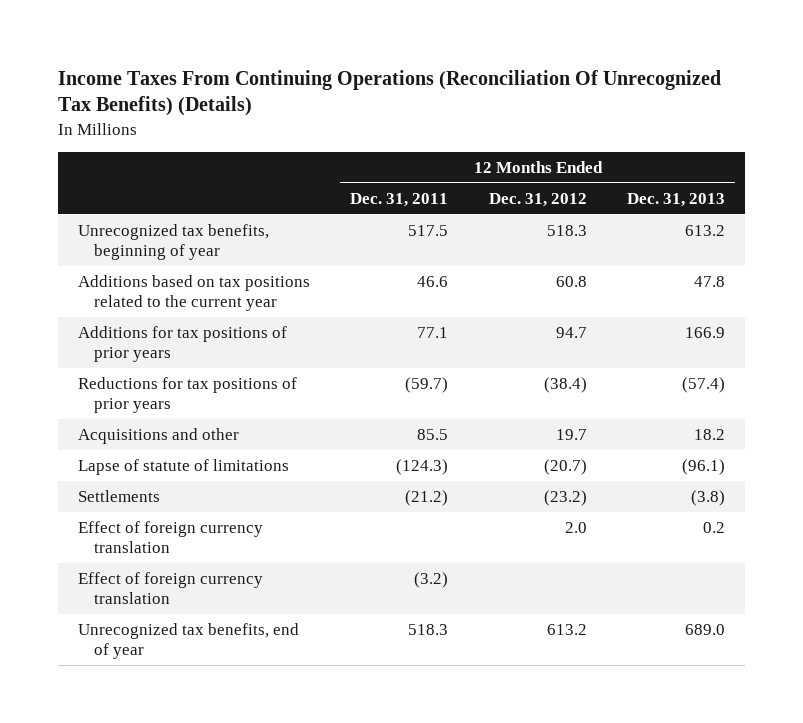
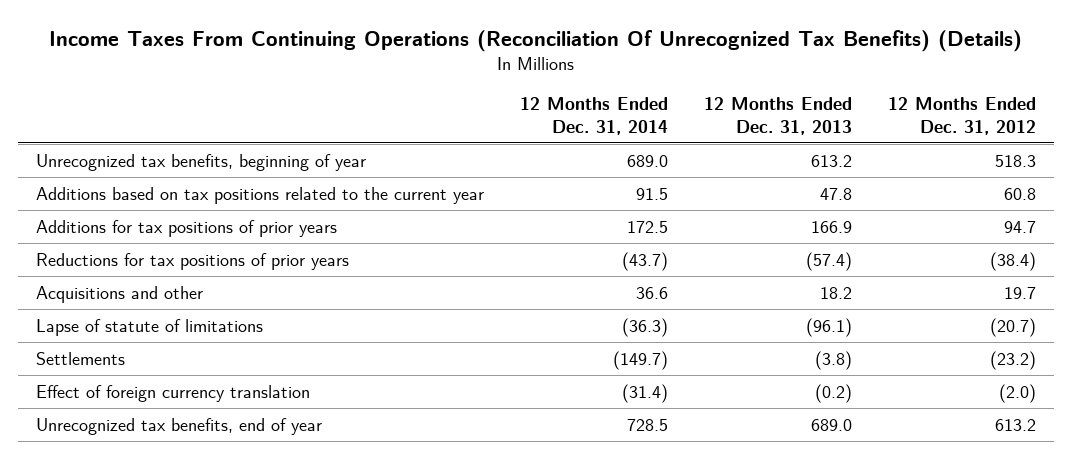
- | 12 Months Ended Dec. 31, 2011 | 12 Months Ended Dec. 31, 2012 | 12 Months Ended Dec. 31, 2013
+ | 12 Months Ended Dec. 31, 2014 | 12 Months Ended Dec. 31, 2013 | 12 Months Ended Dec. 31, 2012
- Effect of foreign currency translation | | 2.0 | 0.2
- Effect of foreign currency translation | (3.2) | |
+ Effect of foreign currency translation | (31.4) | (0.2) | (2.0)

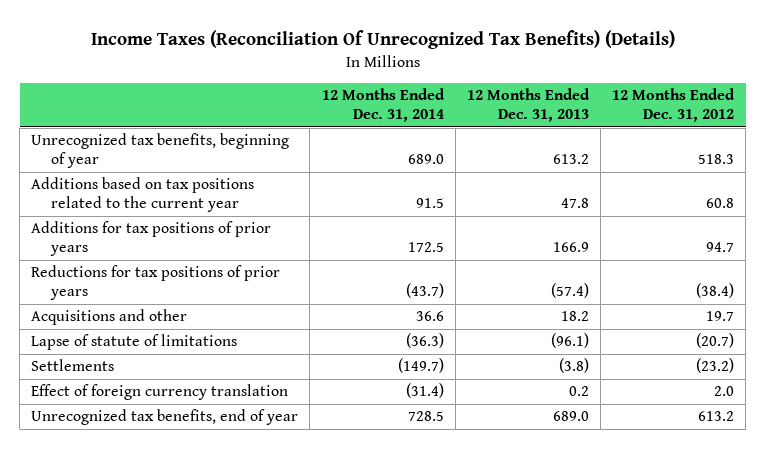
- Income Taxes From Continuing Operations (Reconciliation Of Unrecognized Tax Benefits) (Details)
+ Income Taxes (Reconciliation Of Unrecognized Tax Benefits) (Details)
- Effect of foreign currency translation | (31.4) | (0.2) | (2.0)
+ Effect of foreign currency translation | (31.4) | 0.2 | 2.0

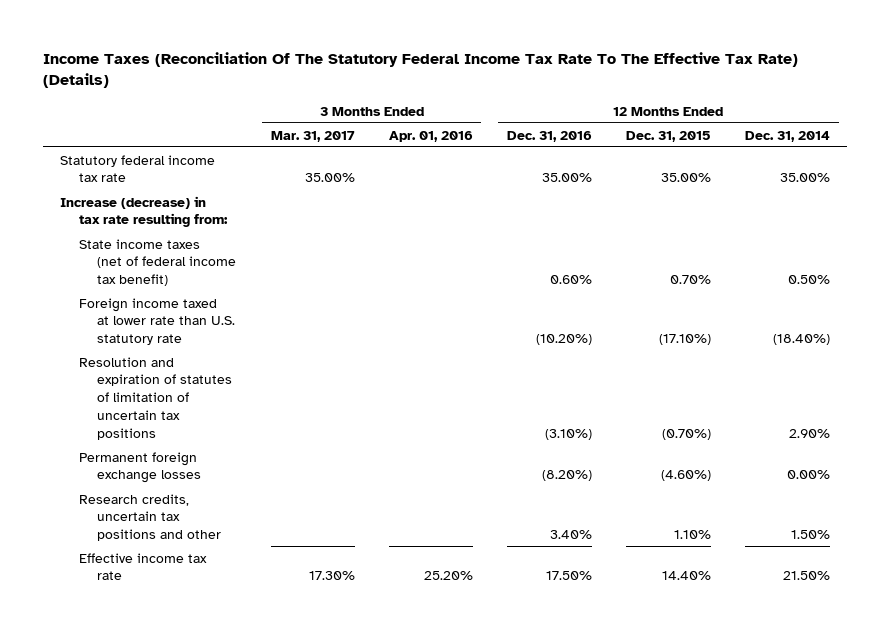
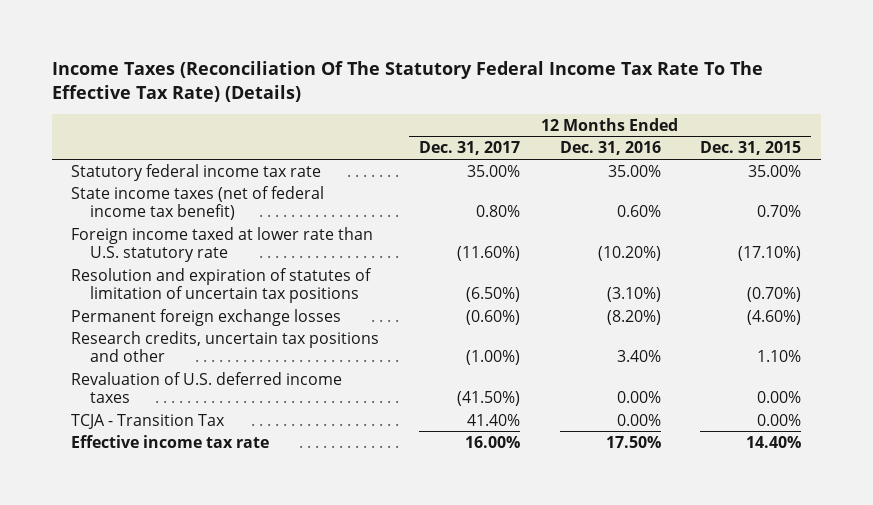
- | 3 Months Ended Mar. 31, 2017 | 3 Months Ended Apr. 01, 2016 | 12 Months Ended Dec. 31, 2016 | 12 Months Ended Dec. 31, 2015 | 12 Months Ended Dec. 31, 2014
+ | 12 Months Ended Dec. 31, 2017 | 12 Months Ended Dec. 31, 2016 | 12 Months Ended Dec. 31, 2015
- Increase (decrease) in tax rate resulting from:
+ Revaluation of U.S. deferred income taxes | (41.50%) | 0.00% | 0.00%
+ TCJA - Transition Tax | 41.40% | 0.00% | 0.00%

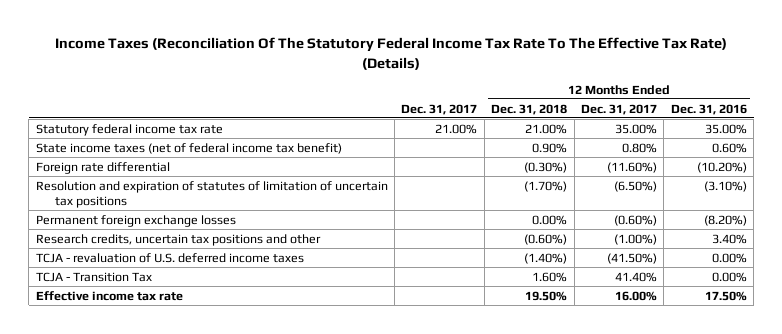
- | 12 Months Ended Dec. 31, 2017 | 12 Months Ended Dec. 31, 2016 | 12 Months Ended Dec. 31, 2015
+ | Dec. 31, 2017 | 12 Months Ended Dec. 31, 2018 | 12 Months Ended Dec. 31, 2017 | 12 Months Ended Dec. 31, 2016
- Foreign income taxed at lower rate than U.S. statutory rate | (11.60%) | (10.20%) | (17.10%)
+ Foreign rate differential | | (0.30%) | (11.60%) | (10.20%)
- Revaluation of U.S. deferred income taxes | (41.50%) | 0.00% | 0.00%
+ TCJA - revaluation of U.S. deferred income taxes | | (1.40%) | (41.50%) | 0.00%

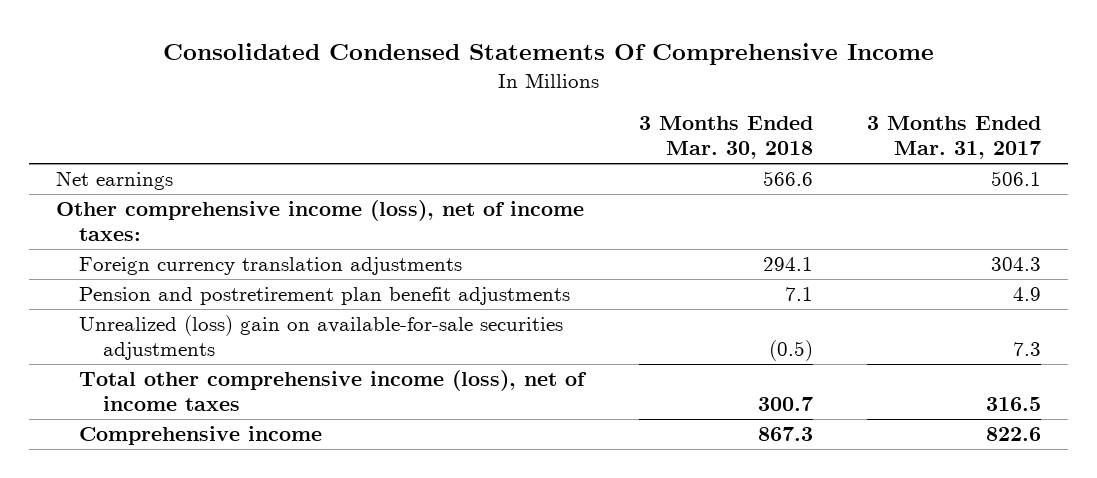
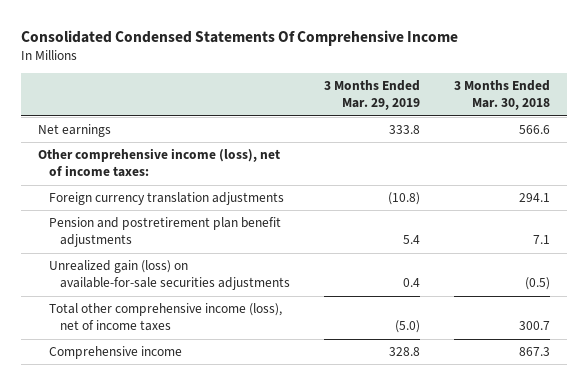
- | 3 Months Ended Mar. 30, 2018 | 3 Months Ended Mar. 31, 2017
+ | 3 Months Ended Mar. 29, 2019 | 3 Months Ended Mar. 30, 2018
- Unrealized (loss) gain on available-for-sale securities adjustments | (0.5) | 7.3
+ Unrealized gain (loss) on available-for-sale securities adjustments | 0.4 | (0.5)

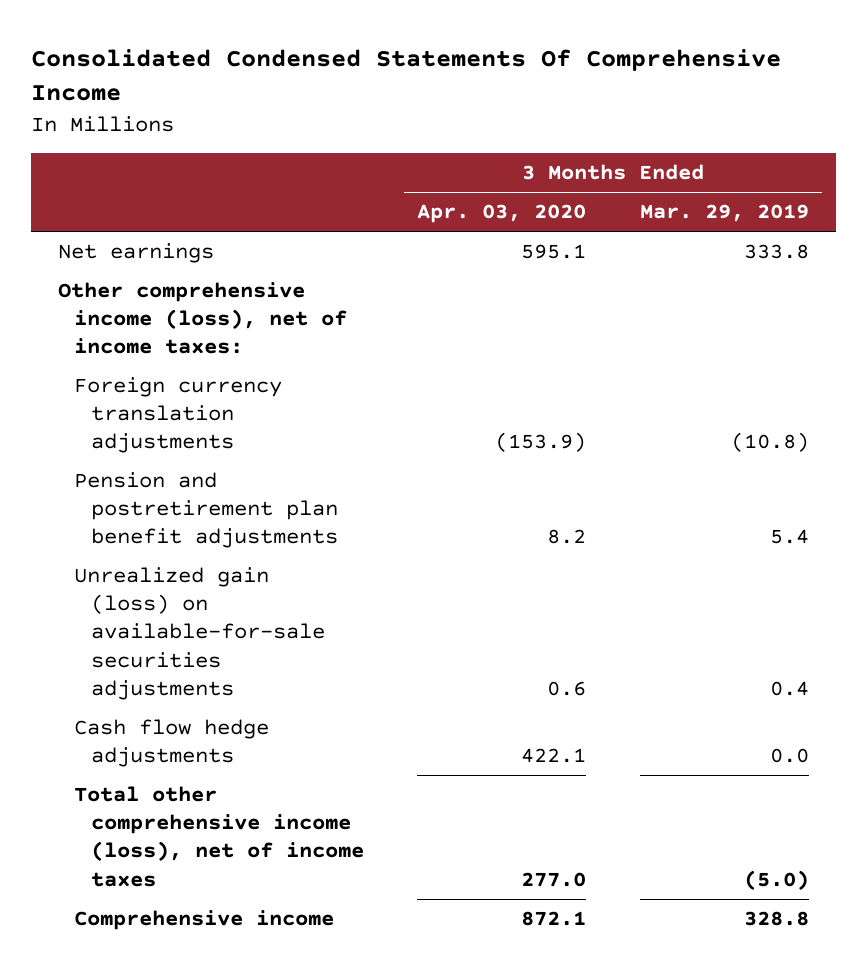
- | 3 Months Ended Mar. 29, 2019 | 3 Months Ended Mar. 30, 2018
+ | 3 Months Ended Apr. 03, 2020 | 3 Months Ended Mar. 29, 2019
+ Cash flow hedge adjustments | 422.1 | 0.0

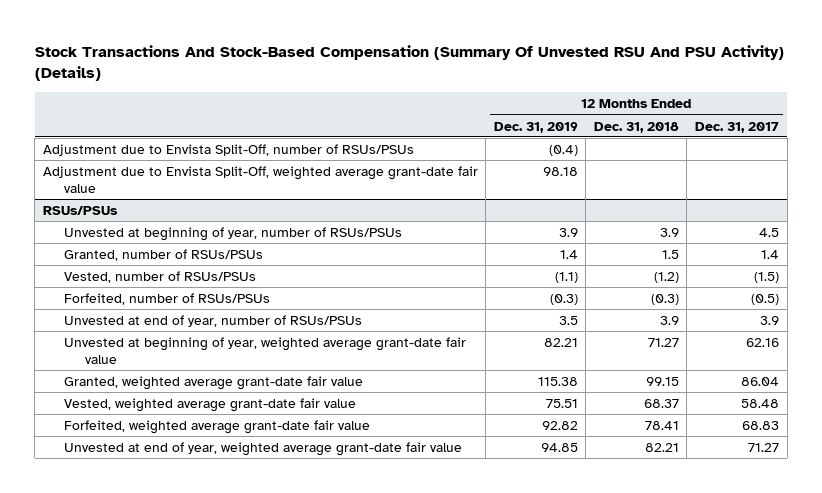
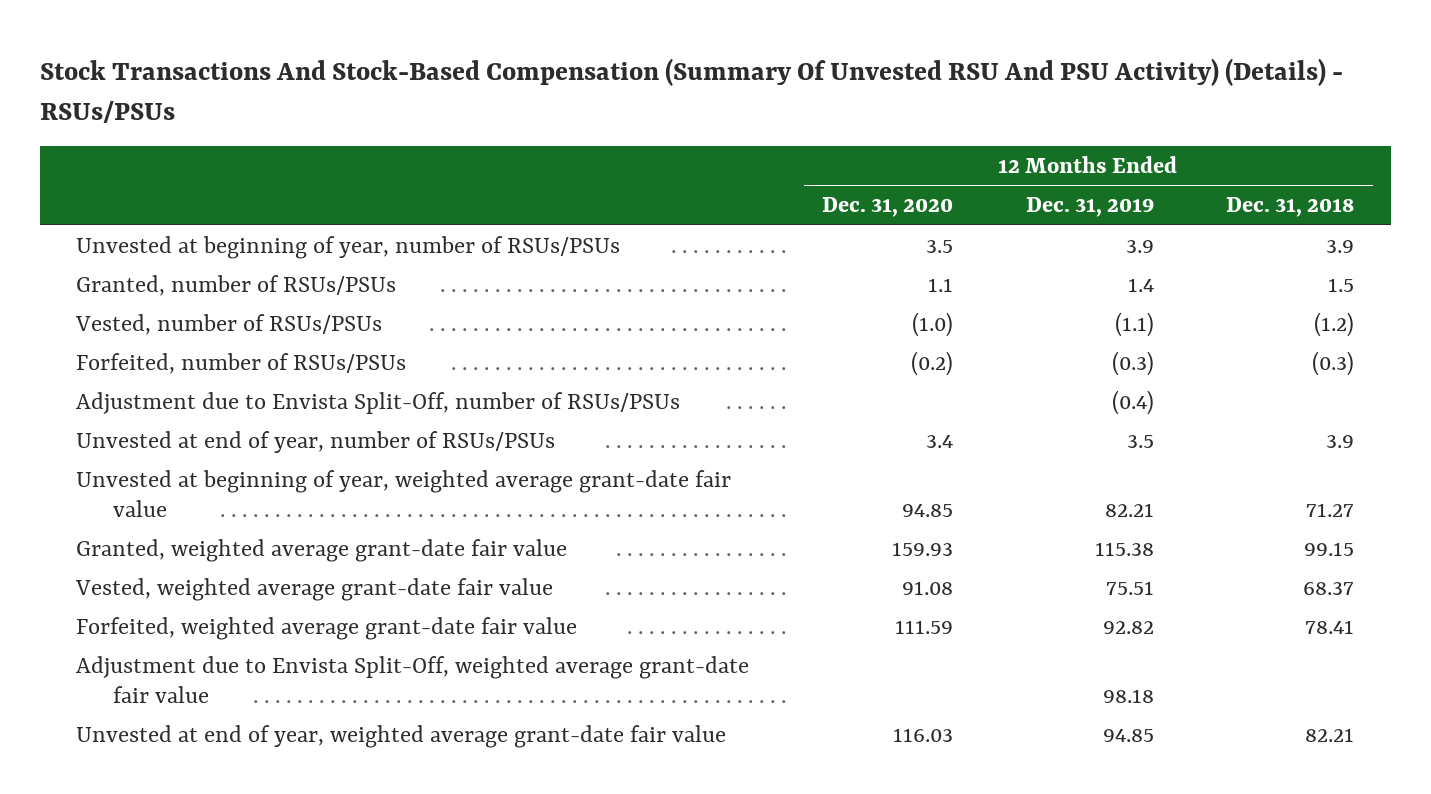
- Stock Transactions And Stock-Based Compensation (Summary Of Unvested RSU And PSU Activity) (Details)
+ Stock Transactions And Stock-Based Compensation (Summary Of Unvested RSU And PSU Activity) (Details) - RSUs/PSUs
- | 12 Months Ended Dec. 31, 2019 | 12 Months Ended Dec. 31, 2018 | 12 Months Ended Dec. 31, 2017
+ | 12 Months Ended Dec. 31, 2020 | 12 Months Ended Dec. 31, 2019 | 12 Months Ended Dec. 31, 2018
- RSUs/PSUs
moved down: Adjustment due to Envista Split-Off, number of RSUs/PSUs | | (0.4) |
moved down: Adjustment due to Envista Split-Off, weighted average grant-date fair value | | 98.18 |

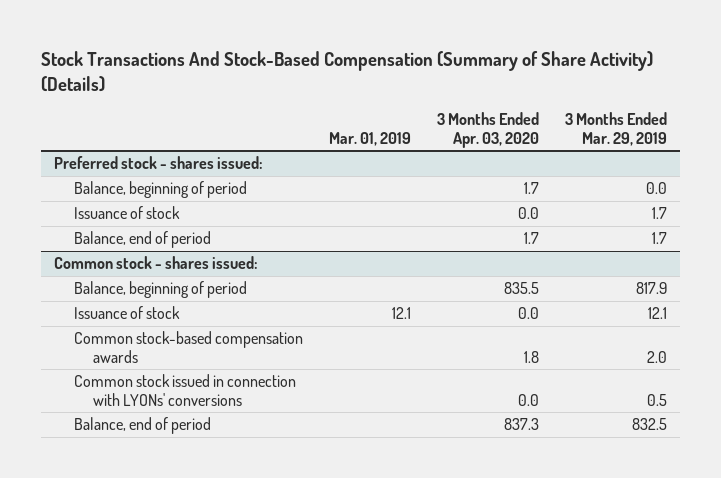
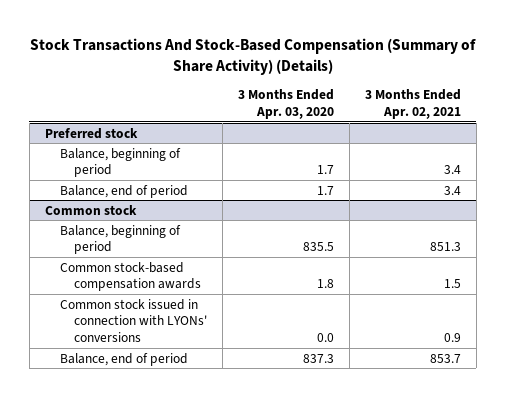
- | Mar. 01, 2019 | 3 Months Ended Apr. 03, 2020 | 3 Months Ended Mar. 29, 2019
+ | 3 Months Ended Apr. 03, 2020 | 3 Months Ended Apr. 02, 2021
- Preferred stock - shares issued:
+ Preferred stock
- Issuance of stock | | 0.0 | 1.7
- Common stock - shares issued:
+ Common stock
- Issuance of stock | 12.1 | 0.0 | 12.1

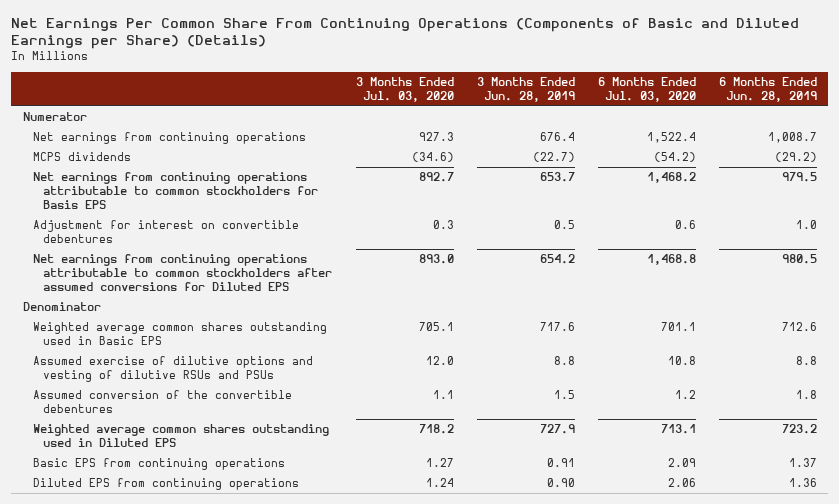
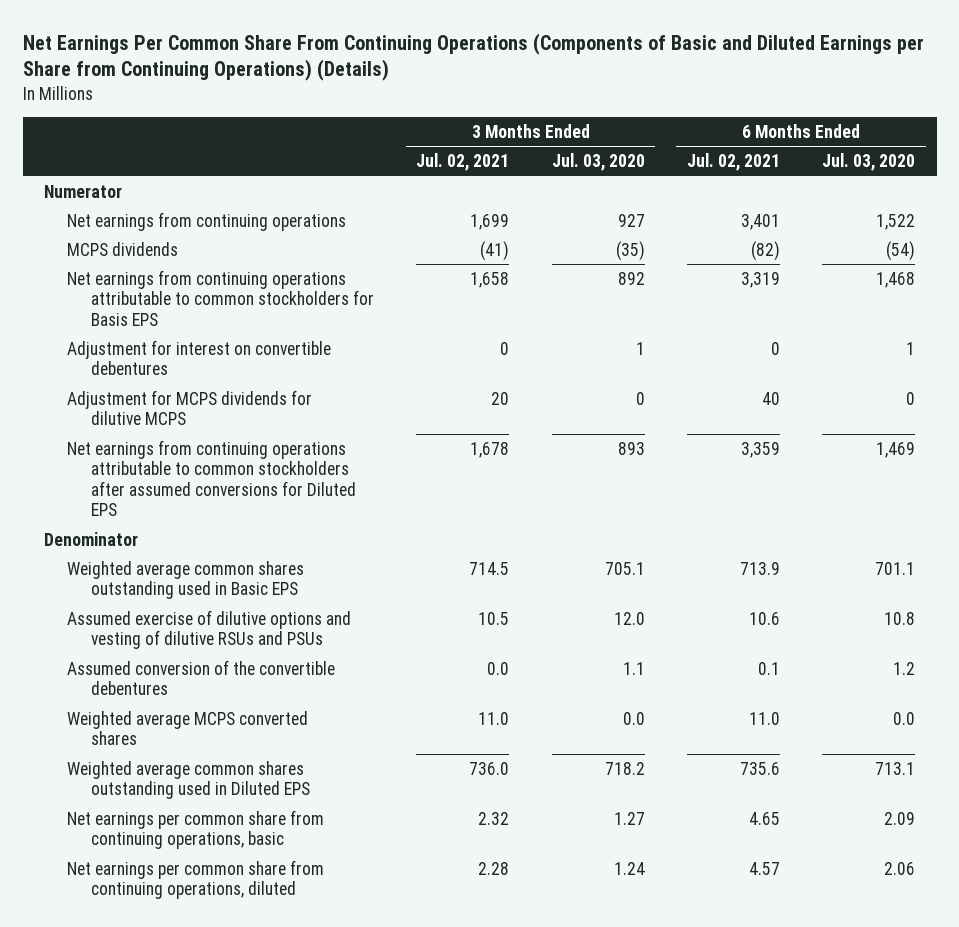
- Net Earnings Per Common Share From Continuing Operations (Components of Basic and Diluted Earnings per Share) (Details)
+ Net Earnings Per Common Share From Continuing Operations (Components of Basic and Diluted Earnings per Share from Continuing Operations) (Details)
- | 3 Months Ended Jul. 03, 2020 | 3 Months Ended Jun. 28, 2019 | 6 Months Ended Jul. 03, 2020 | 6 Months Ended Jun. 28, 2019
+ | 3 Months Ended Jul. 02, 2021 | 3 Months Ended Jul. 03, 2020 | 6 Months Ended Jul. 02, 2021 | 6 Months Ended Jul. 03, 2020
- Net earnings from continuing operations | 927.3 | 676.4 | 1,522.4 | 1,008.7
- MCPS dividends | (34.6) | (22.7) | (54.2) | (29.2)
- Net earnings from continuing operations attributable to common stockholders for Basis EPS | 892.7 | 653.7 | 1,468.2 | 979.5
- Adjustment for interest on convertible debentures | 0.3 | 0.5 | 0.6 | 1.0
- Net earnings from continuing operations attributable to common stockholders after assumed conversions for Diluted EPS | 893.0 | 654.2 | 1,468.8 | 980.5
+ Net earnings from continuing operations | 1,699 | 927 | 3,401 | 1,522
+ MCPS dividends | (41) | (35) | (82) | (54)
+ Net earnings from continuing operations attributable to common stockholders for Basis EPS | 1,658 | 892 | 3,319 | 1,468
+ Adjustment for interest on convertible debentures | 0 | 1 | 0 | 1
+ Adjustment for MCPS dividends for dilutive MCPS | 20 | 0 | 40 | 0
+ Net earnings from continuing operations attributable to common stockholders after assumed conversions for Diluted EPS | 1,678 | 893 | 3,359 | 1,469
+ Weighted average MCPS converted shares | 11.0 | 0.0 | 11.0 | 0.0
- Basic EPS from continuing operations | 1.27 | 0.91 | 2.09 | 1.37
- Diluted EPS from continuing operations | 1.24 | 0.90 | 2.06 | 1.36
+ Net earnings per common share from continuing operations, basic | 2.32 | 1.27 | 4.65 | 2.09
+ Net earnings per common share from continuing operations, diluted | 2.28 | 1.24 | 4.57 | 2.06

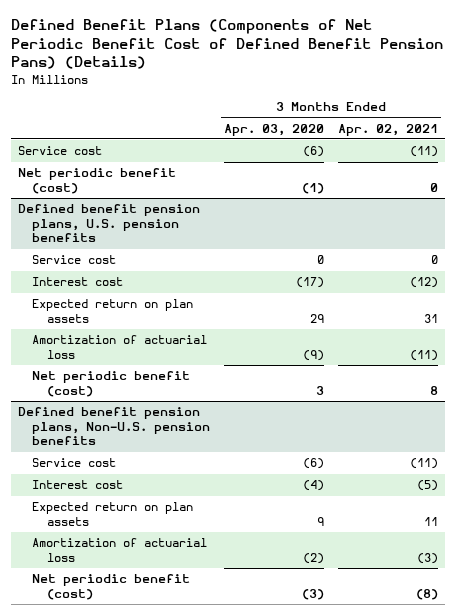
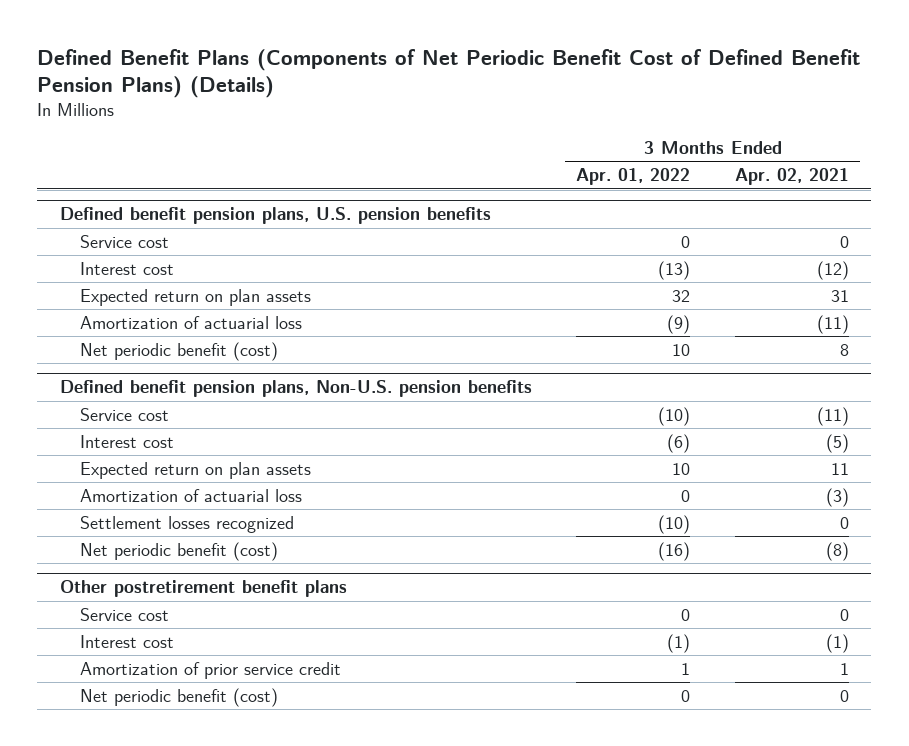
- Defined Benefit Plans (Components of Net Periodic Benefit Cost of Defined Benefit Pension Pans) (Details)
+ Defined Benefit Plans (Components of Net Periodic Benefit Cost of Defined Benefit Pension Plans) (Details)
- | 3 Months Ended Apr. 03, 2020 | 3 Months Ended Apr. 02, 2021
+ | 3 Months Ended Apr. 01, 2022 | 3 Months Ended Apr. 02, 2021
- Service cost | (6) | (11)
- Net periodic benefit (cost) | (1) | 0
@ Defined benefit pension plans, Non-U.S. pension benefits
+ Settlement losses recognized | (10) | 0
+ Other postretirement benefit plans
+ Service cost | 0 | 0
+ Interest cost | (1) | (1)
+ Amortization of prior service credit | 1 | 1
+ Net periodic benefit (cost) | 0 | 0

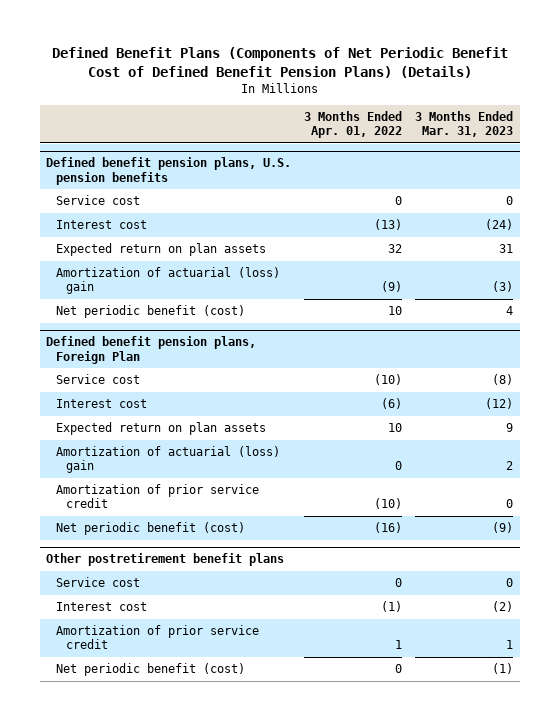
- | 3 Months Ended Apr. 01, 2022 | 3 Months Ended Apr. 02, 2021
+ | 3 Months Ended Apr. 01, 2022 | 3 Months Ended Mar. 31, 2023
@ Defined benefit pension plans, U.S. pension benefits
- Amortization of actuarial loss | (9) | (11)
+ Amortization of actuarial (loss) gain | (9) | (3)
- Defined benefit pension plans, Non-U.S. pension benefits
+ Defined benefit pension plans, Foreign Plan
- Amortization of actuarial loss | 0 | (3)
- Settlement losses recognized | (10) | 0
+ Amortization of actuarial (loss) gain | 0 | 2
+ Amortization of prior service credit | (10) | 0

